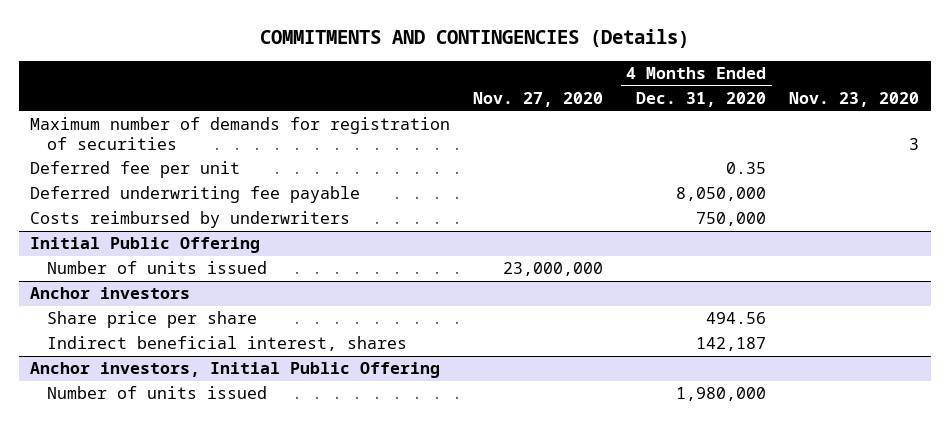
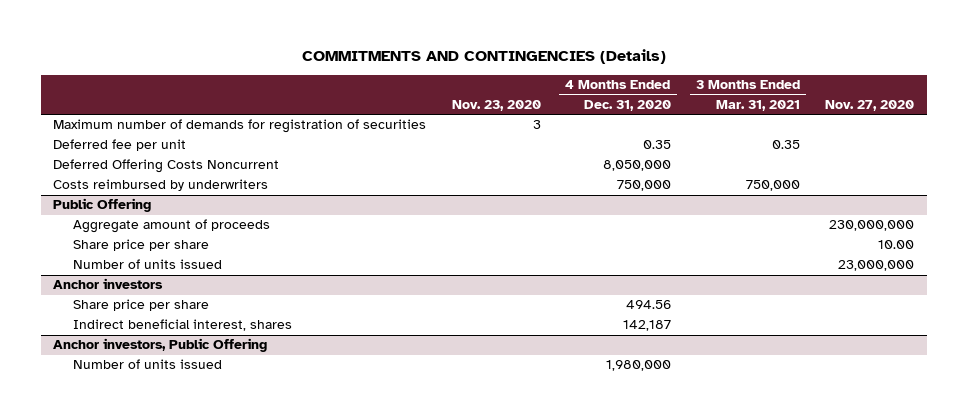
- | Nov. 27, 2020 | 4 Months Ended Dec. 31, 2020 | Nov. 23, 2020
+ | Nov. 23, 2020 | 4 Months Ended Dec. 31, 2020 | 3 Months Ended Mar. 31, 2021 | Nov. 27, 2020
- Deferred underwriting fee payable | | 8,050,000 |
+ Deferred Offering Costs Noncurrent | | 8,050,000 | |
- Initial Public Offering
+ Public Offering
+ Aggregate amount of proceeds | | | | 230,000,000
+ Share price per share | | | | 10.00
- Anchor investors, Initial Public Offering
+ Anchor investors, Public Offering

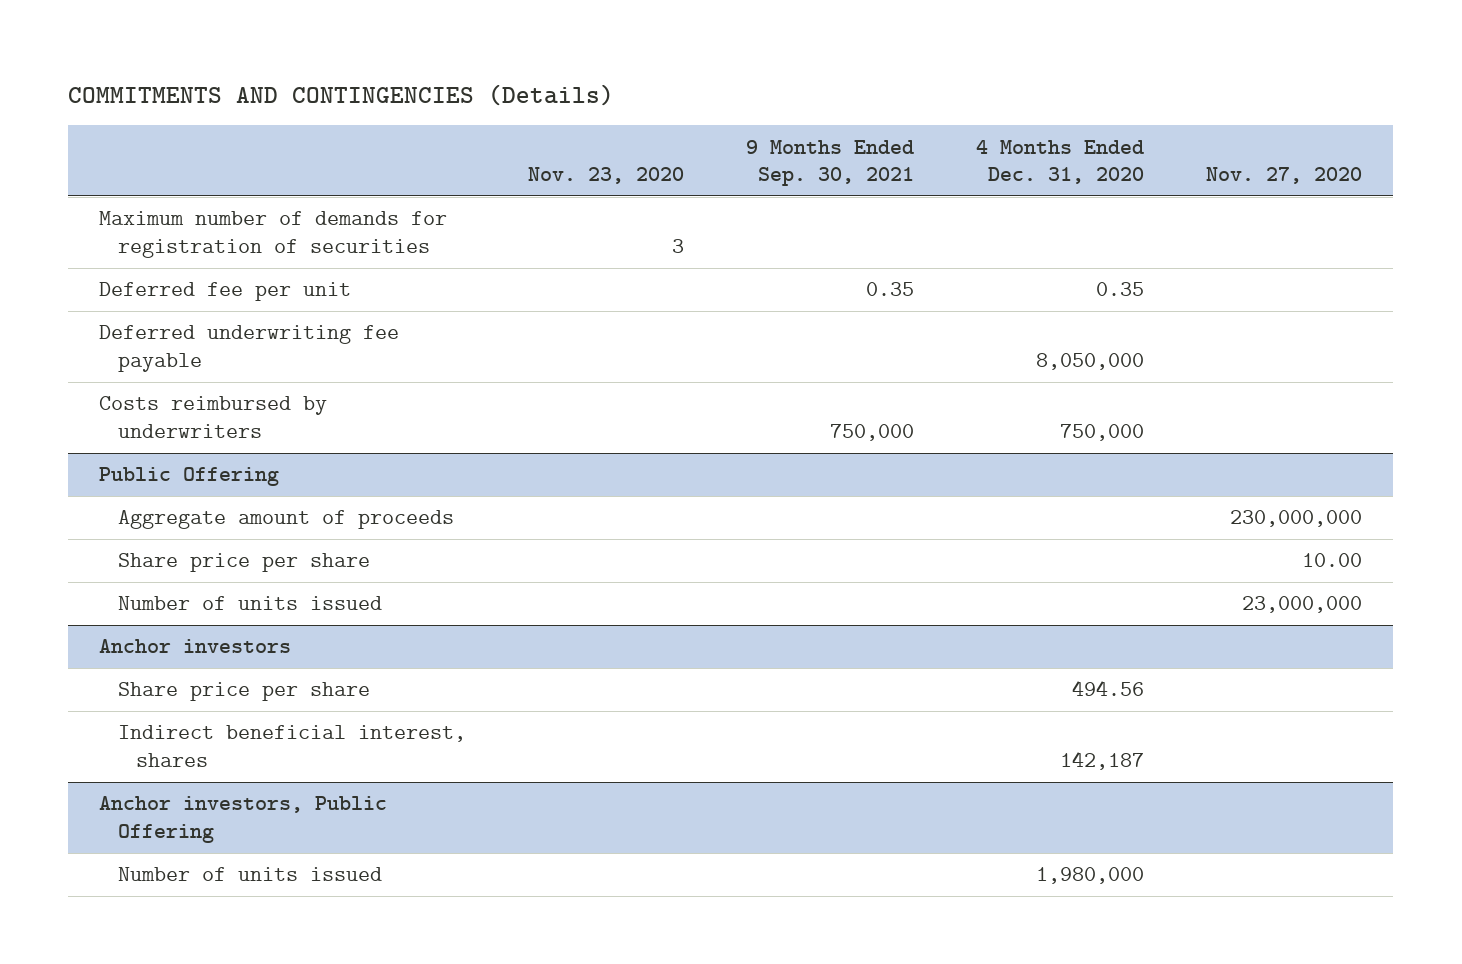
- | Nov. 23, 2020 | 4 Months Ended Dec. 31, 2020 | 3 Months Ended Mar. 31, 2021 | Nov. 27, 2020
+ | Nov. 23, 2020 | 9 Months Ended Sep. 30, 2021 | 4 Months Ended Dec. 31, 2020 | Nov. 27, 2020
- Deferred Offering Costs Noncurrent | | 8,050,000 | |
+ Deferred underwriting fee payable | | | 8,050,000 |

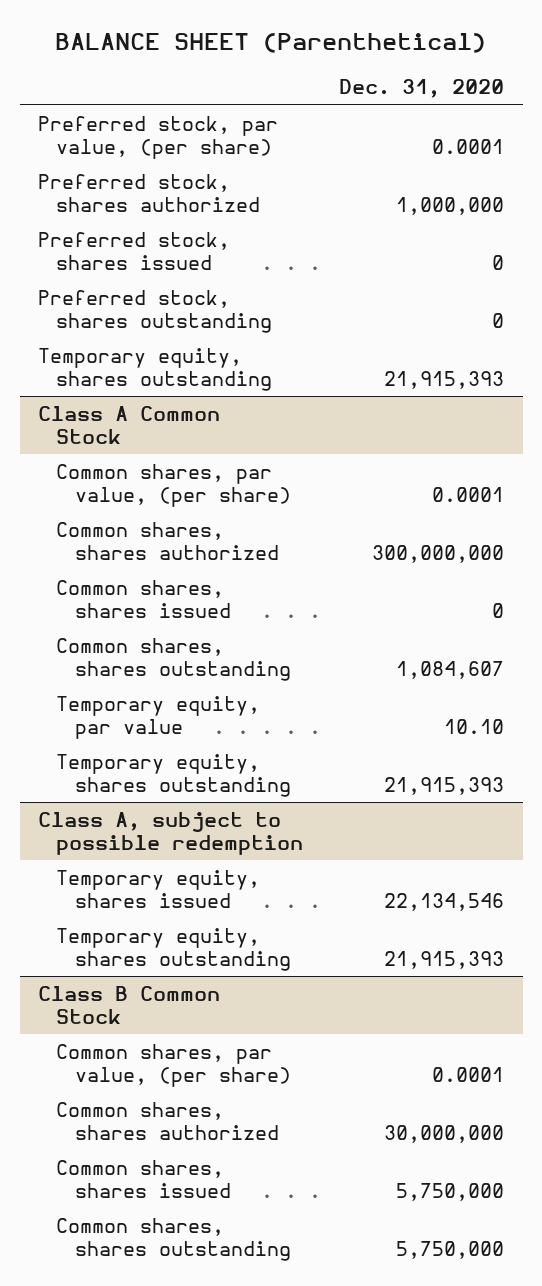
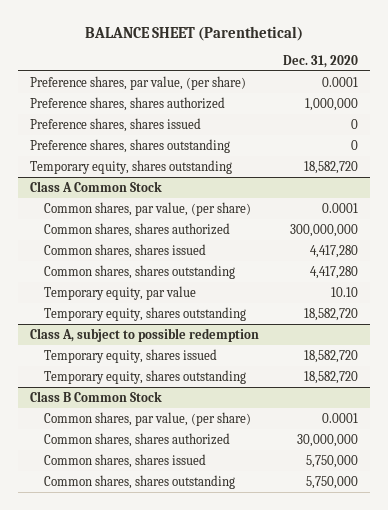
- Preferred stock, par value, (per share) | 0.0001
- Preferred stock, shares authorized | 1,000,000
- Preferred stock, shares issued | 0
- Preferred stock, shares outstanding | 0
- Temporary equity, shares outstanding | 21,915,393
+ Preference shares, par value, (per share) | 0.0001
+ Preference shares, shares authorized | 1,000,000
+ Preference shares, shares issued | 0
+ Preference shares, shares outstanding | 0
+ Temporary equity, shares outstanding | 18,582,720
@ Class A Common Stock
- Common shares, shares issued | 0
- Common shares, shares outstanding | 1,084,607
+ Common shares, shares issued | 4,417,280
+ Common shares, shares outstanding | 4,417,280
- Temporary equity, shares outstanding | 21,915,393
+ Temporary equity, shares outstanding | 18,582,720
@ Class A, subject to possible redemption
- Temporary equity, shares issued | 22,134,546
- Temporary equity, shares outstanding | 21,915,393
+ Temporary equity, shares issued | 18,582,720
+ Temporary equity, shares outstanding | 18,582,720

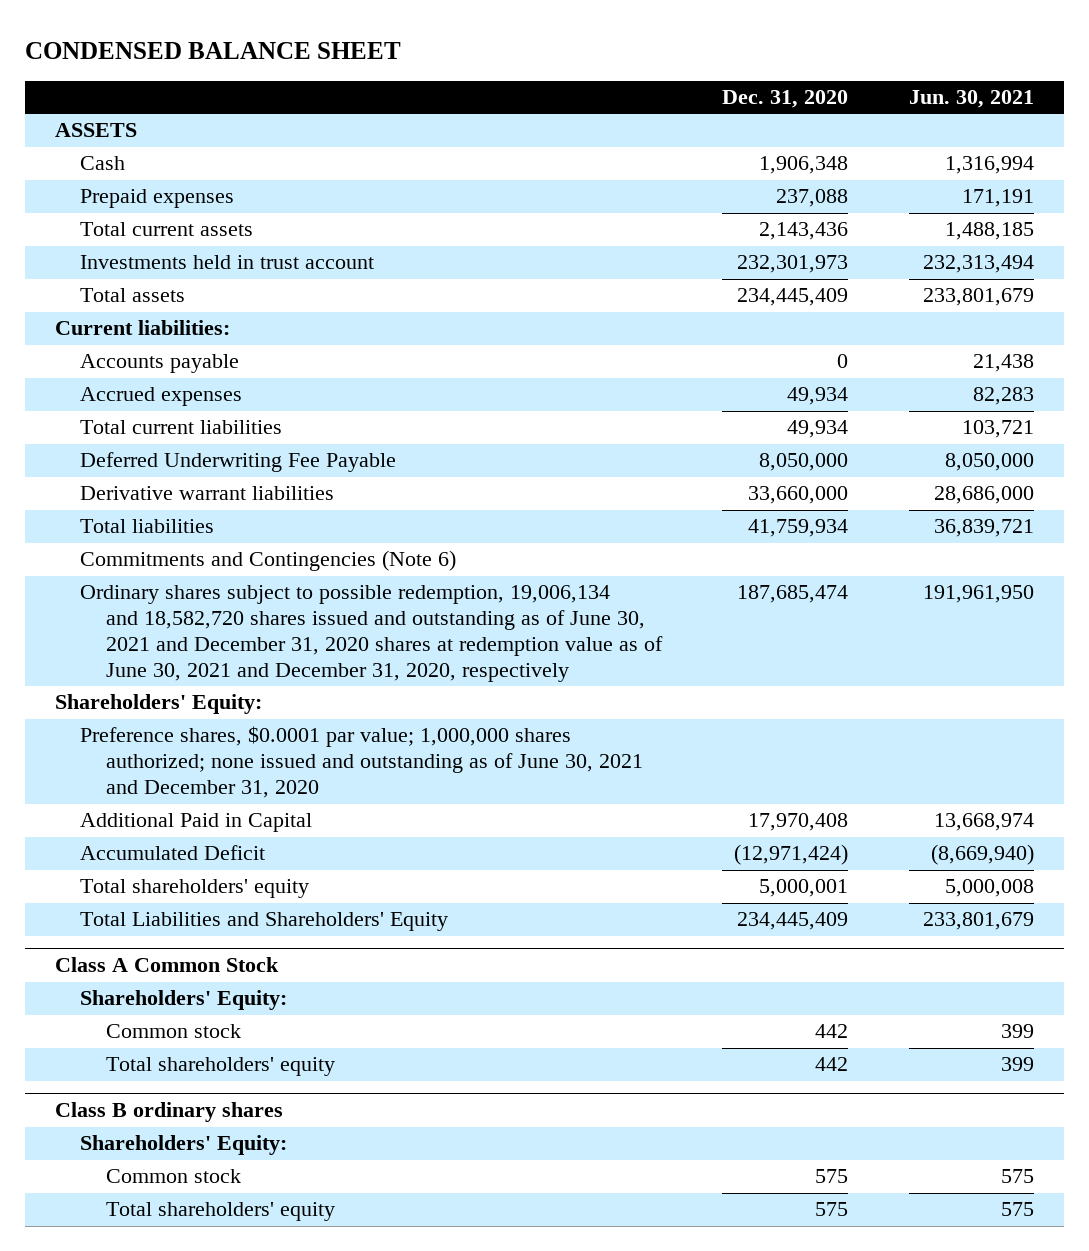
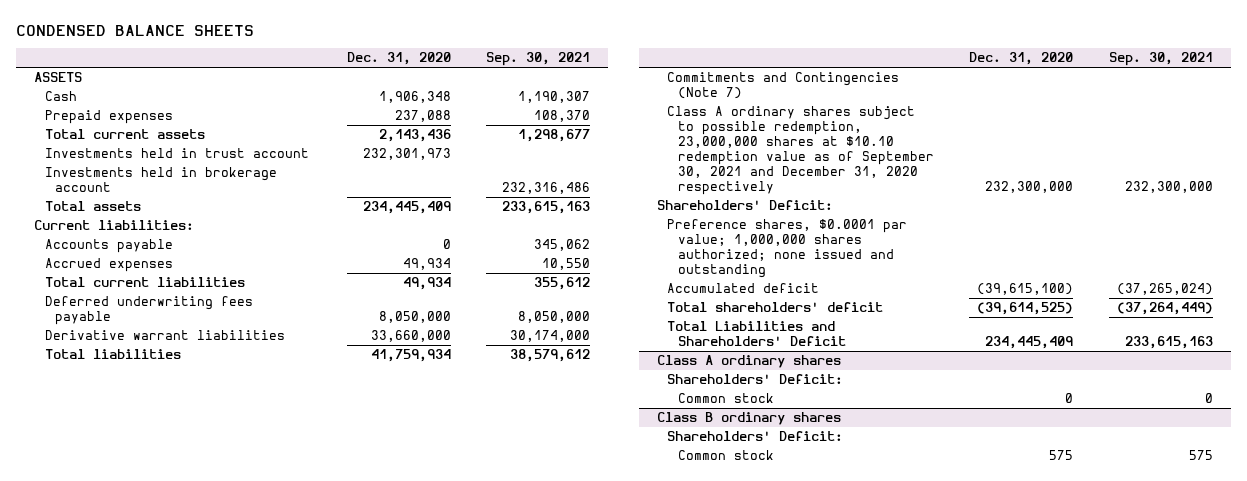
- CONDENSED BALANCE SHEET
+ CONDENSED BALANCE SHEETS
- | Dec. 31, 2020 | Jun. 30, 2021
+ | Dec. 31, 2020 | Sep. 30, 2021
+ Investments held in brokerage account | | 232,316,486
- Deferred Underwriting Fee Payable | 8,050,000 | 8,050,000
+ Deferred underwriting fees payable | 8,050,000 | 8,050,000
- Commitments and Contingencies (Note 6)
- Ordinary shares subject to possible redemption, 19,006,134 and 18,582,720 shares issued and outstanding as of June 30, 2021 and December 31, 2020 shares at redemption value as of June 30, 2021 and December 31, 2020, respectively | 187,685,474 | 191,961,950
- Shareholders' Equity:
- Preference shares, $0.0001 par value; 1,000,000 shares authorized; none issued and outstanding as of June 30, 2021 and December 31, 2020
- Additional Paid in Capital | 17,970,408 | 13,668,974
- Accumulated Deficit | (12,971,424) | (8,669,940)
- Total shareholders' equity | 5,000,001 | 5,000,008
- Total Liabilities and Shareholders' Equity | 234,445,409 | 233,801,679
- Class A Common Stock
- Shareholders' Equity:
- Common stock | 442 | 399
- Total shareholders' equity | 442 | 399
+ Commitments and Contingencies (Note 7)
+ Class A ordinary shares subject to possible redemption, 23,000,000 shares at $10.10 redemption value as of September 30, 2021 and December 31, 2020 respectively | 232,300,000 | 232,300,000
+ Shareholders' Deficit:
+ Preference shares, $0.0001 par value; 1,000,000 shares authorized; none issued and outstanding
+ Accumulated deficit | (39,615,100) | (37,265,024)
+ Total shareholders' deficit | (39,614,525) | (37,264,449)
+ Total Liabilities and Shareholders' Deficit | 234,445,409 | 233,615,163
+ Class A ordinary shares
+ Shareholders' Deficit:
+ Common stock | 0 | 0
@ Class B ordinary shares
- Shareholders' Equity:
+ Shareholders' Deficit:
- Total shareholders' equity | 575 | 575

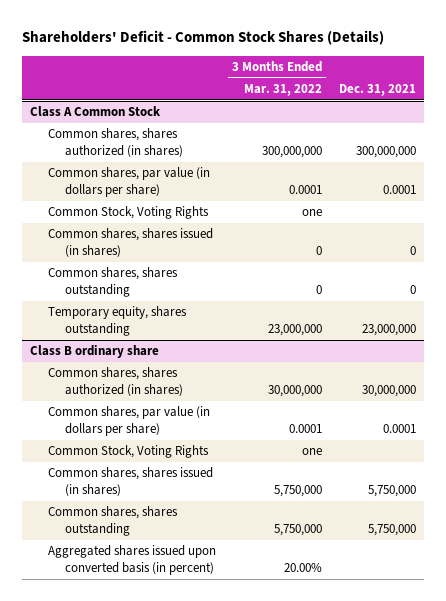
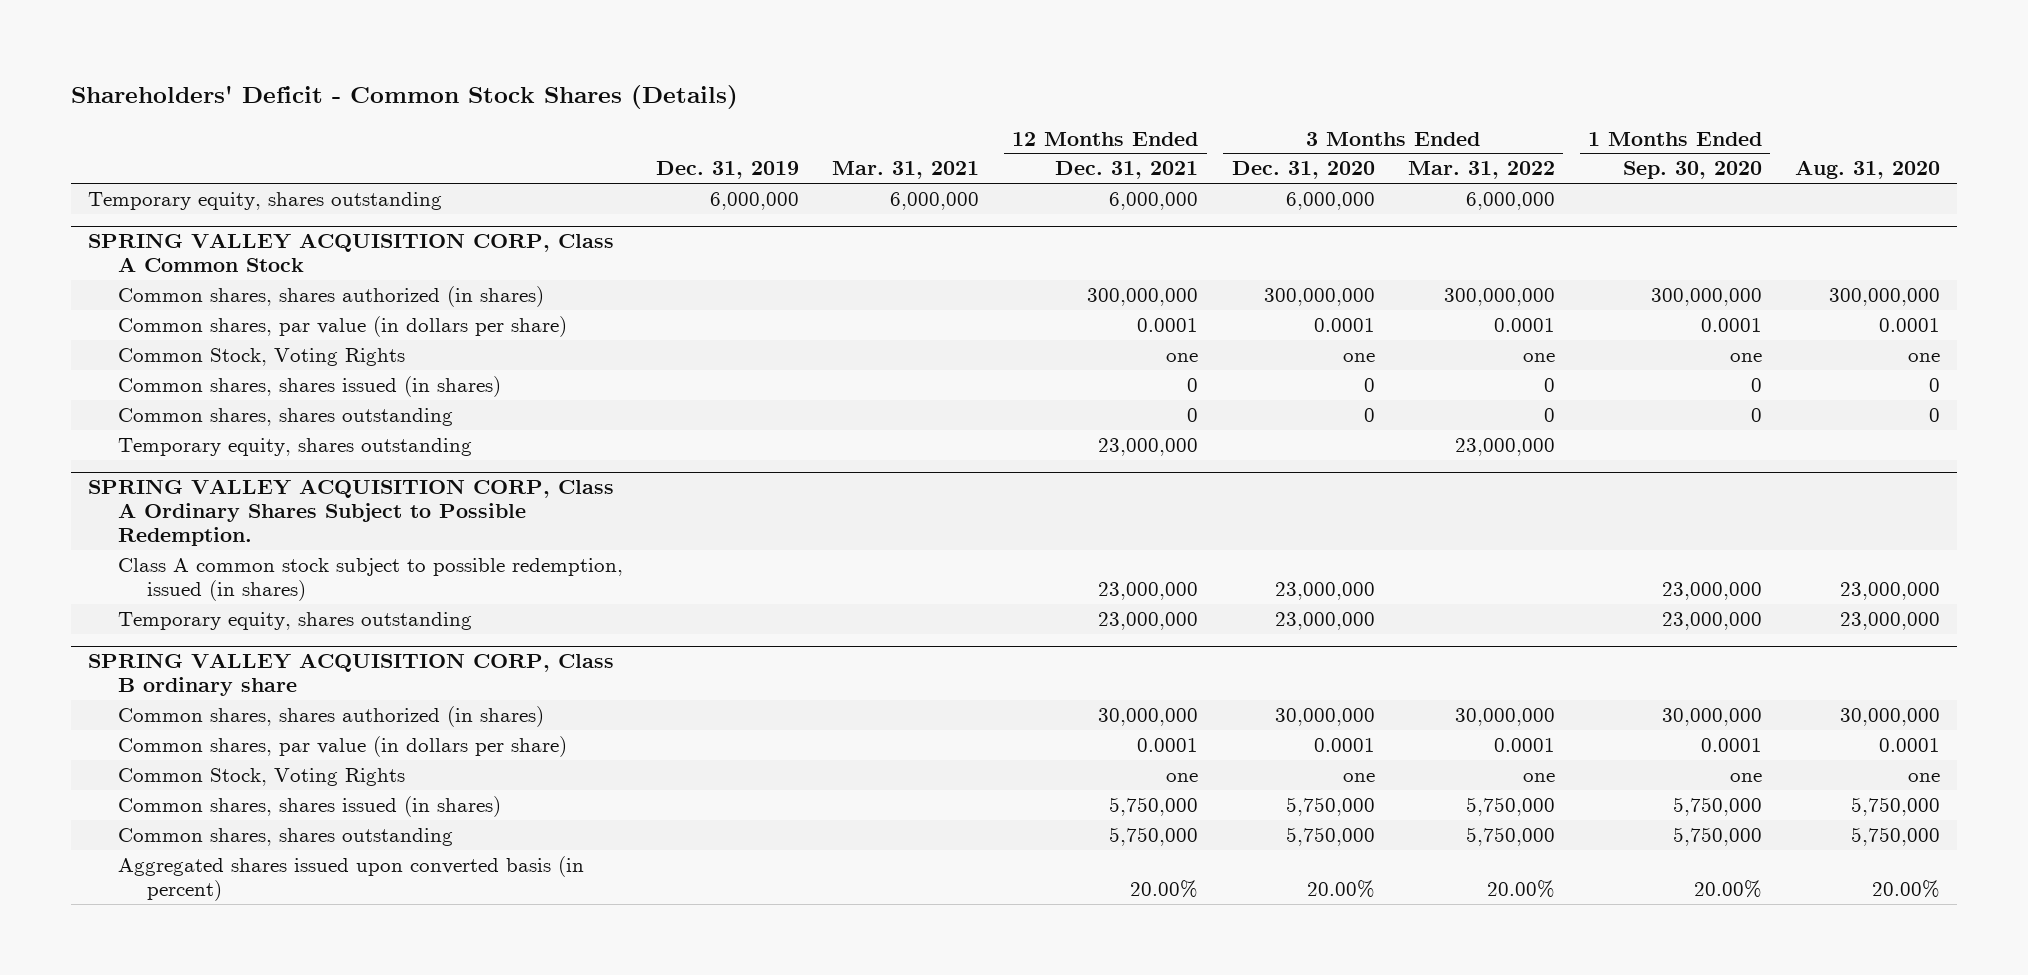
- | 3 Months Ended Mar. 31, 2022 | Dec. 31, 2021
+ | Dec. 31, 2019 | Mar. 31, 2021 | 12 Months Ended Dec. 31, 2021 | 3 Months Ended Dec. 31, 2020 | 3 Months Ended Mar. 31, 2022 | 1 Months Ended Sep. 30, 2020 | Aug. 31, 2020
- Class A Common Stock
+ Temporary equity, shares outstanding | 6,000,000 | 6,000,000 | 6,000,000 | 6,000,000 | 6,000,000 | |
+ SPRING VALLEY ACQUISITION CORP, Class A Common Stock
- Class B ordinary share
+ SPRING VALLEY ACQUISITION CORP, Class A Ordinary Shares Subject to Possible Redemption.
+ Class A common stock subject to possible redemption, issued (in shares) | | | 23,000,000 | 23,000,000 | | 23,000,000 | 23,000,000
+ Temporary equity, shares outstanding | | | 23,000,000 | 23,000,000 | | 23,000,000 | 23,000,000
+ SPRING VALLEY ACQUISITION CORP, Class B ordinary share

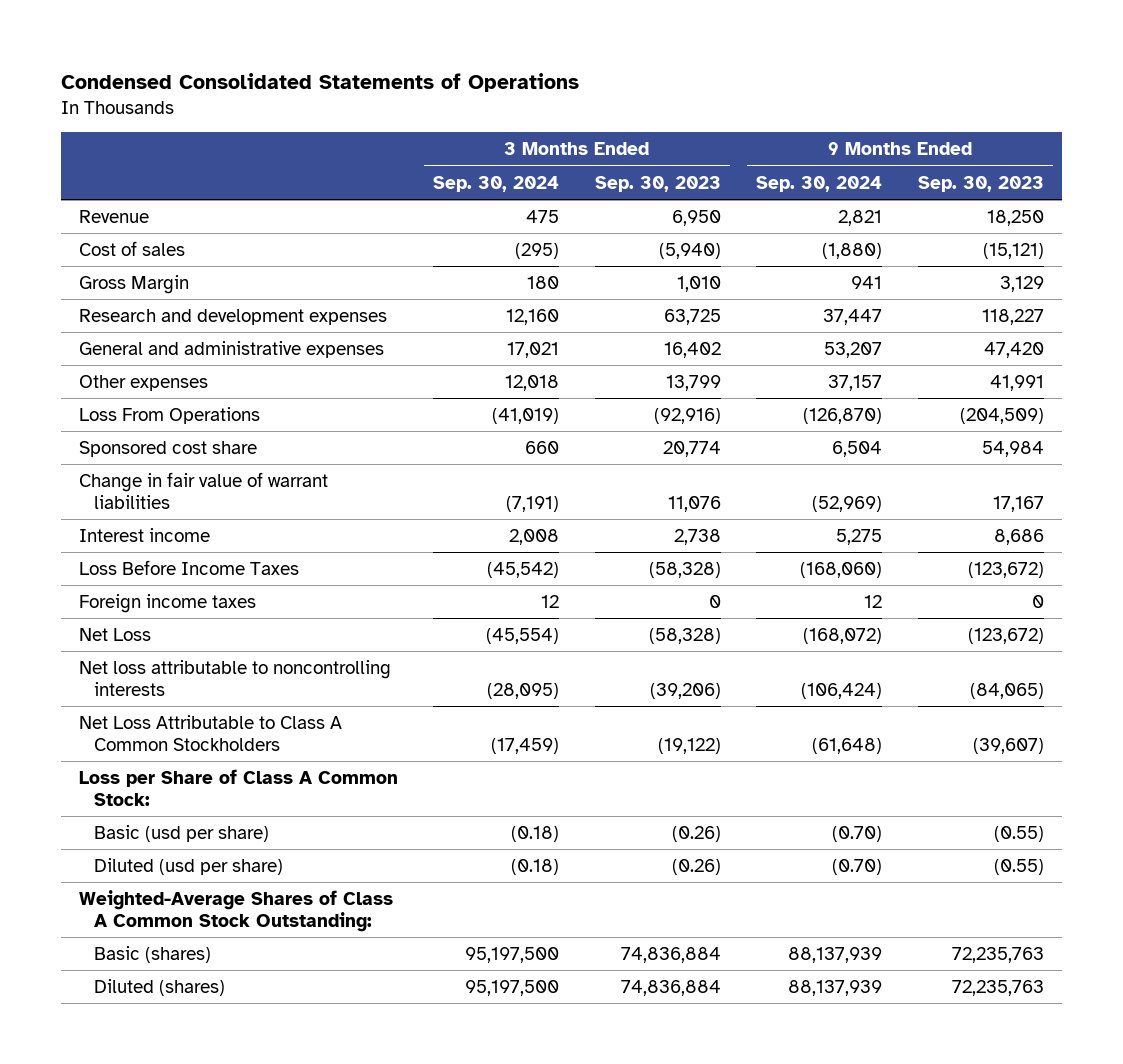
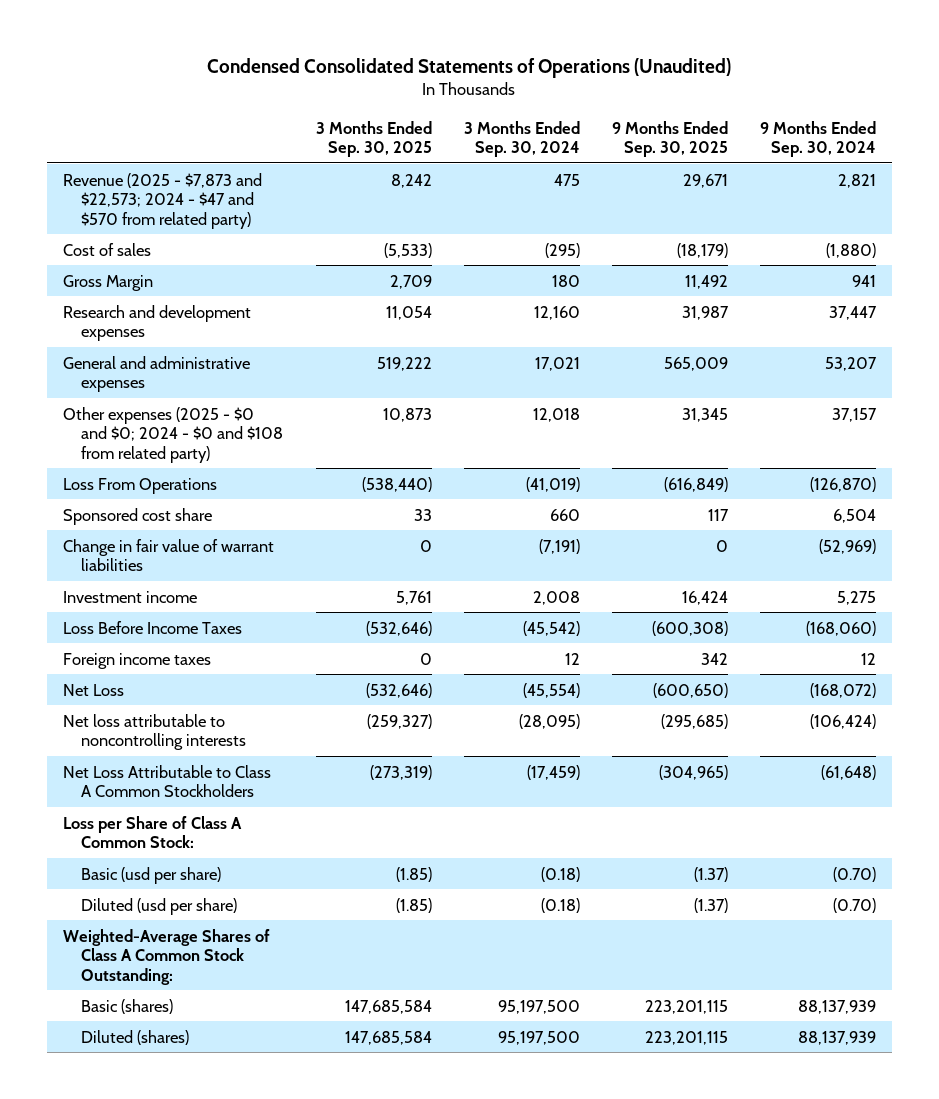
- Condensed Consolidated Statements of Operations
+ Condensed Consolidated Statements of Operations (Unaudited)
- | 3 Months Ended Sep. 30, 2024 | 3 Months Ended Sep. 30, 2023 | 9 Months Ended Sep. 30, 2024 | 9 Months Ended Sep. 30, 2023
+ | 3 Months Ended Sep. 30, 2025 | 3 Months Ended Sep. 30, 2024 | 9 Months Ended Sep. 30, 2025 | 9 Months Ended Sep. 30, 2024
- Revenue | 475 | 6,950 | 2,821 | 18,250
+ Revenue (2025 - $7,873 and $22,573; 2024 - $47 and $570 from related party) | 8,242 | 475 | 29,671 | 2,821
- Other expenses | 12,018 | 13,799 | 37,157 | 41,991
+ Other expenses (2025 - $0 and $0; 2024 - $0 and $108 from related party) | 10,873 | 12,018 | 31,345 | 37,157
- Interest income | 2,008 | 2,738 | 5,275 | 8,686
+ Investment income | 5,761 | 2,008 | 16,424 | 5,275

